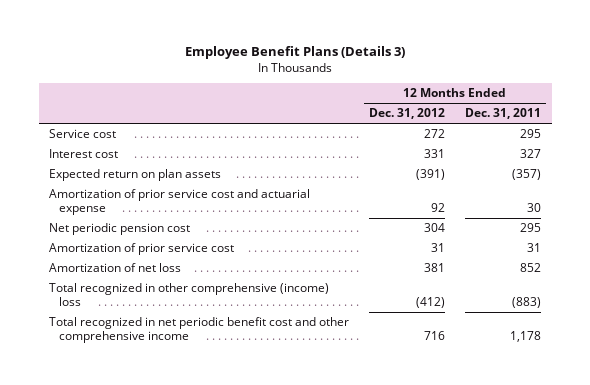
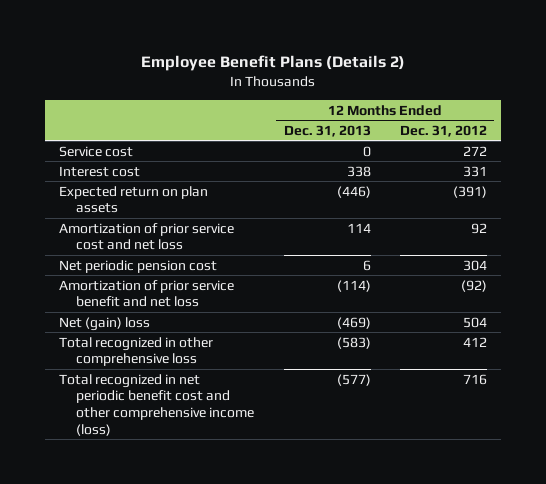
- Employee Benefit Plans (Details 3)
+ Employee Benefit Plans (Details 2)
- | 12 Months Ended Dec. 31, 2012 | 12 Months Ended Dec. 31, 2011
+ | 12 Months Ended Dec. 31, 2013 | 12 Months Ended Dec. 31, 2012
- Amortization of prior service cost and actuarial expense | 92 | 30
+ Amortization of prior service cost and net loss | 114 | 92
- Amortization of prior service cost | 31 | 31
- Amortization of net loss | 381 | 852
- Total recognized in other comprehensive (income) loss | (412) | (883)
- Total recognized in net periodic benefit cost and other comprehensive income | 716 | 1,178
+ Amortization of prior service benefit and net loss | (114) | (92)
+ Net (gain) loss | (469) | 504
+ Total recognized in other comprehensive loss | (583) | 412
+ Total recognized in net periodic benefit cost and other comprehensive income (loss) | (577) | 716

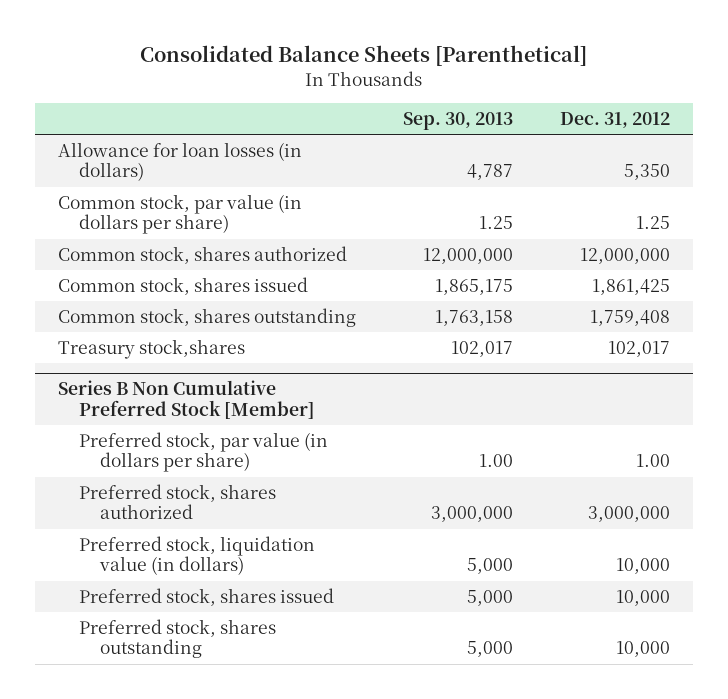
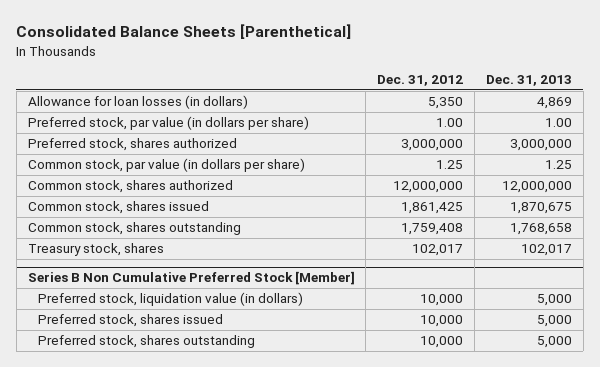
- | Sep. 30, 2013 | Dec. 31, 2012
+ | Dec. 31, 2012 | Dec. 31, 2013
+ Preferred stock, par value (in dollars per share) | 1.00 | 1.00
+ Preferred stock, shares authorized | 3,000,000 | 3,000,000
- Treasury stock,shares | 102,017 | 102,017
+ Treasury stock, shares | 102,017 | 102,017
@ Series B Non Cumulative Preferred Stock [Member]
- Preferred stock, par value (in dollars per share) | 1.00 | 1.00
- Preferred stock, shares authorized | 3,000,000 | 3,000,000

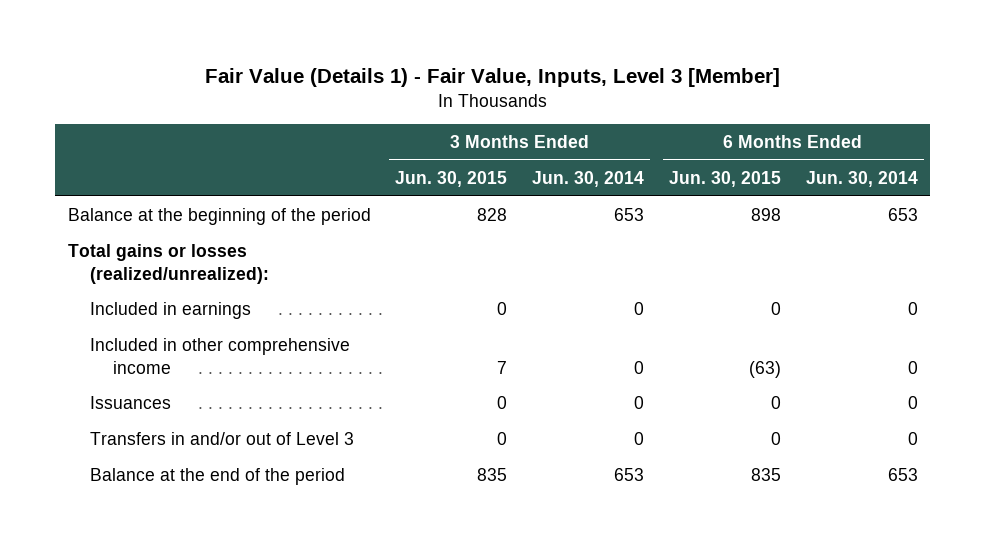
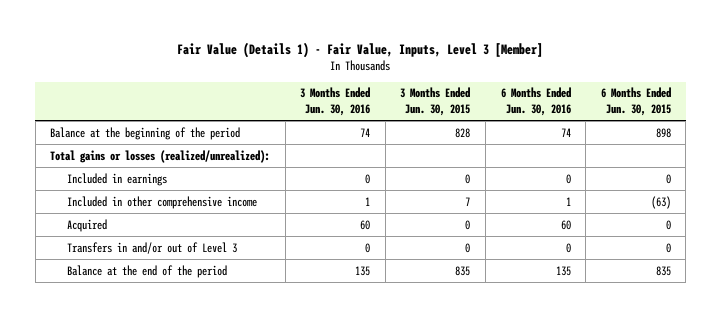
- | 3 Months Ended Jun. 30, 2015 | 3 Months Ended Jun. 30, 2014 | 6 Months Ended Jun. 30, 2015 | 6 Months Ended Jun. 30, 2014
+ | 3 Months Ended Jun. 30, 2016 | 3 Months Ended Jun. 30, 2015 | 6 Months Ended Jun. 30, 2016 | 6 Months Ended Jun. 30, 2015
- Issuances | 0 | 0 | 0 | 0
+ Acquired | 60 | 0 | 60 | 0

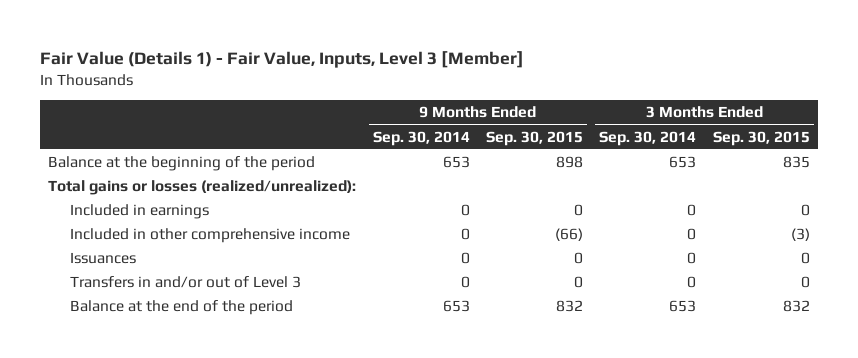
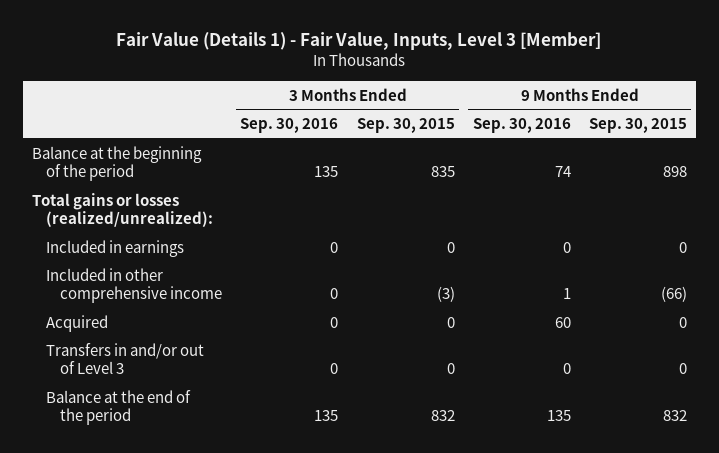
- | 9 Months Ended Sep. 30, 2014 | 9 Months Ended Sep. 30, 2015 | 3 Months Ended Sep. 30, 2014 | 3 Months Ended Sep. 30, 2015
+ | 3 Months Ended Sep. 30, 2016 | 3 Months Ended Sep. 30, 2015 | 9 Months Ended Sep. 30, 2016 | 9 Months Ended Sep. 30, 2015
- Issuances | 0 | 0 | 0 | 0
+ Acquired | 0 | 0 | 60 | 0

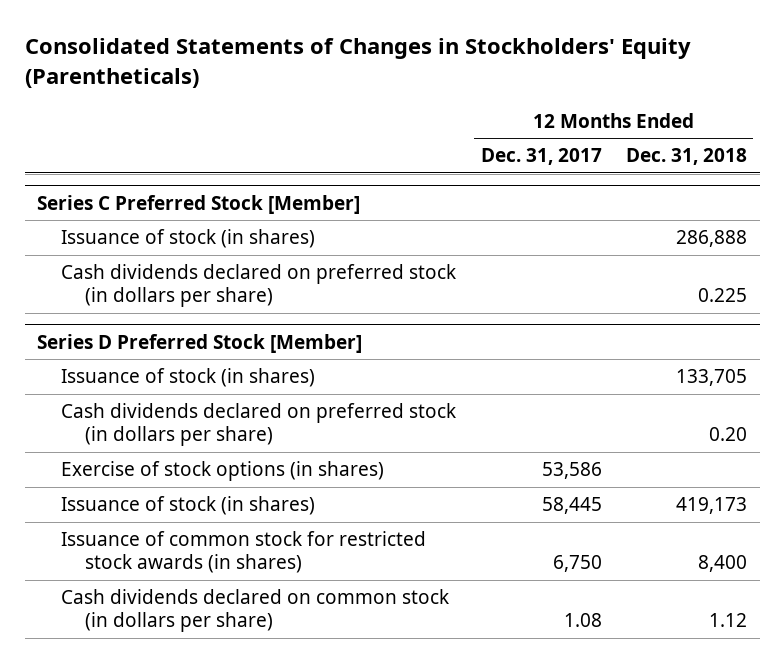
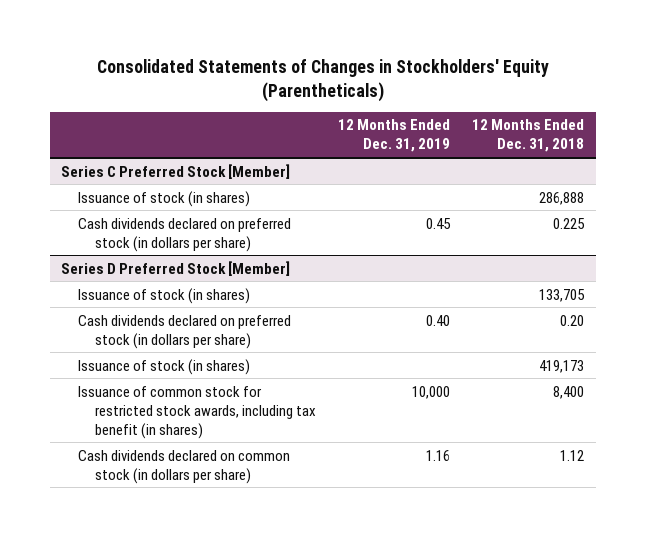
- | 12 Months Ended Dec. 31, 2017 | 12 Months Ended Dec. 31, 2018
+ | 12 Months Ended Dec. 31, 2019 | 12 Months Ended Dec. 31, 2018
@ Series D Preferred Stock [Member]
- Exercise of stock options (in shares) | 53,586 |
- Issuance of common stock for restricted stock awards (in shares) | 6,750 | 8,400
+ Issuance of common stock for restricted stock awards, including tax benefit (in shares) | 10,000 | 8,400

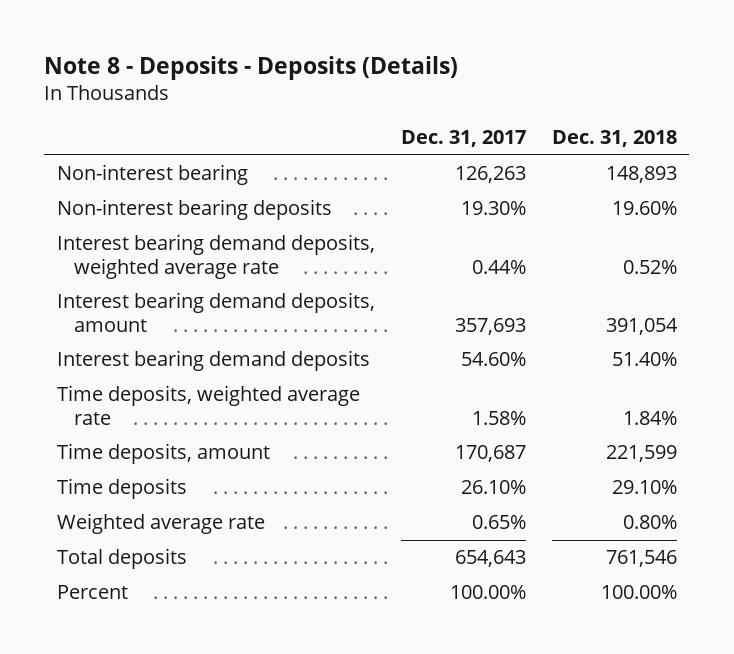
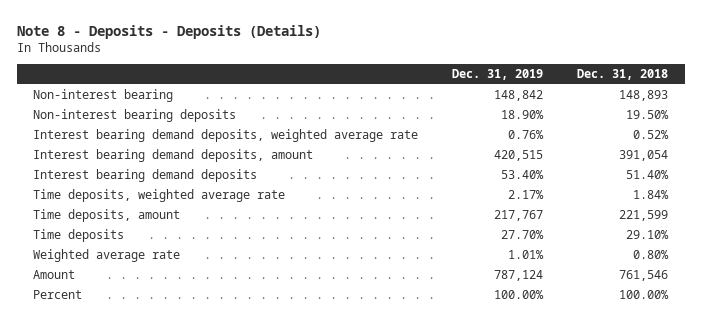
- | Dec. 31, 2017 | Dec. 31, 2018
+ | Dec. 31, 2019 | Dec. 31, 2018
- Non-interest bearing deposits | 19.30% | 19.60%
+ Non-interest bearing deposits | 18.90% | 19.50%
- Total deposits | 654,643 | 761,546
+ Amount | 787,124 | 761,546

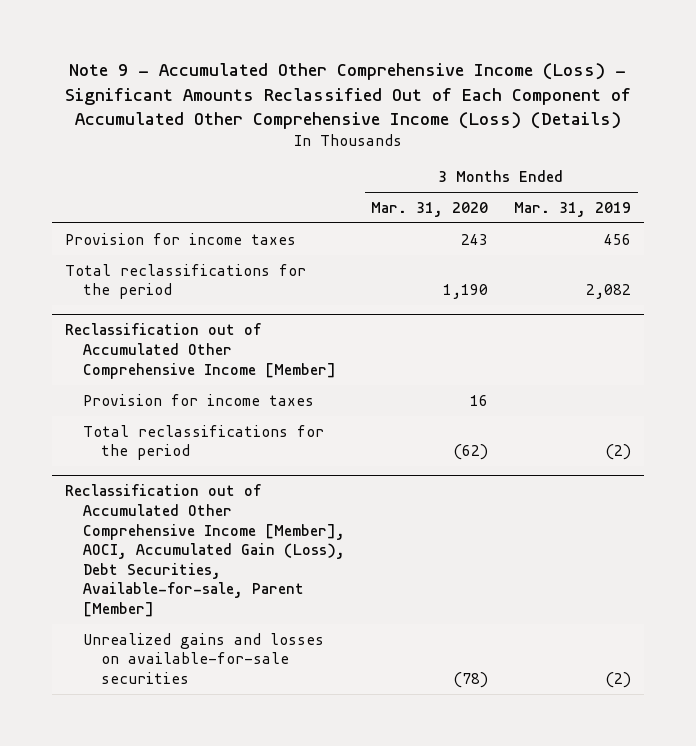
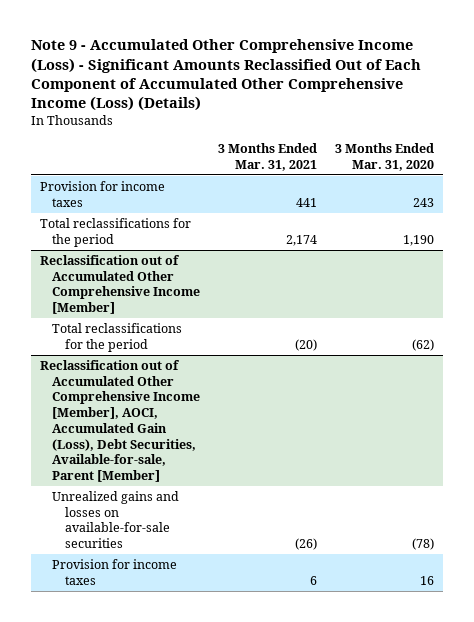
- | 3 Months Ended Mar. 31, 2020 | 3 Months Ended Mar. 31, 2019
+ | 3 Months Ended Mar. 31, 2021 | 3 Months Ended Mar. 31, 2020
@ Reclassification out of Accumulated Other Comprehensive Income [Member]
- Provision for income taxes | 16 |
@ Reclassification out of Accumulated Other Comprehensive Income [Member], AOCI, Accumulated Gain (Loss), Debt Securities, Available-for-sale, Parent [Member]
+ Provision for income taxes | 6 | 16

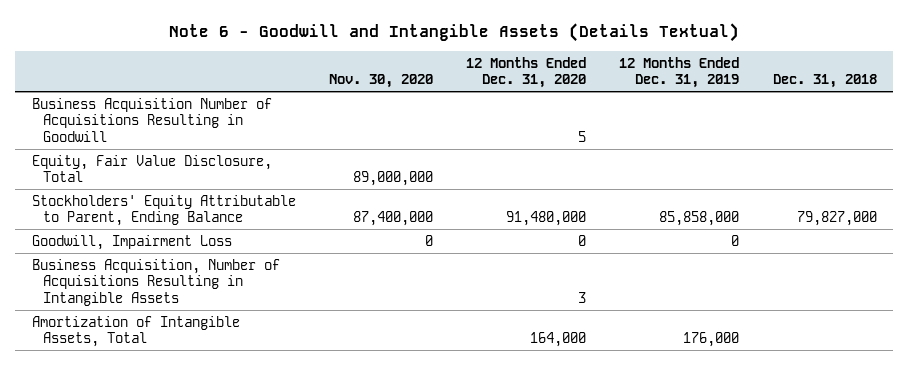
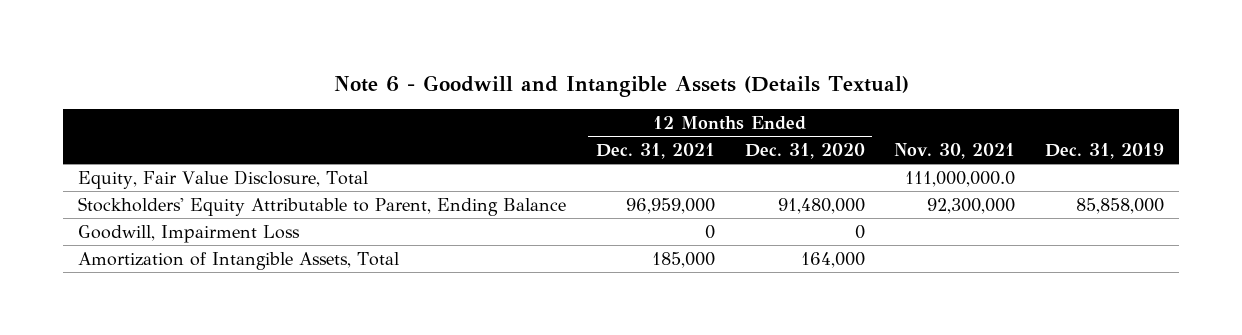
- | Nov. 30, 2020 | 12 Months Ended Dec. 31, 2020 | 12 Months Ended Dec. 31, 2019 | Dec. 31, 2018
+ | 12 Months Ended Dec. 31, 2021 | 12 Months Ended Dec. 31, 2020 | Nov. 30, 2021 | Dec. 31, 2019
- Business Acquisition Number of Acquisitions Resulting in Goodwill | | 5 | |
- Business Acquisition, Number of Acquisitions Resulting in Intangible Assets | | 3 | |

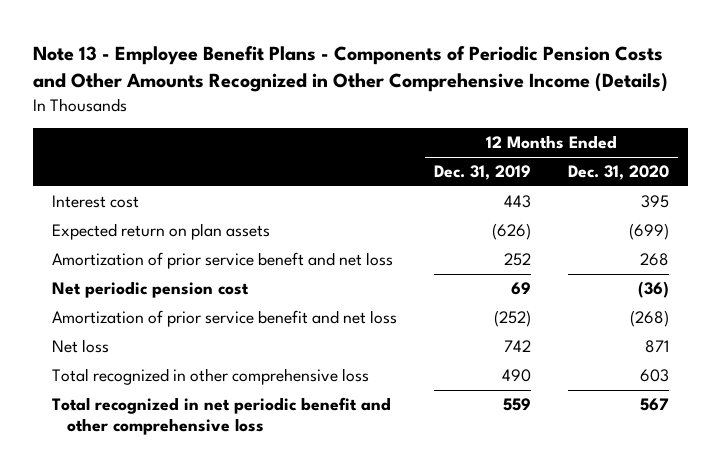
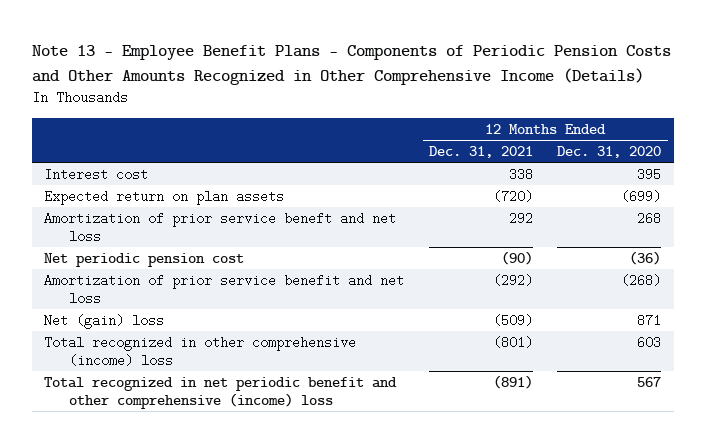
- | 12 Months Ended Dec. 31, 2019 | 12 Months Ended Dec. 31, 2020
+ | 12 Months Ended Dec. 31, 2021 | 12 Months Ended Dec. 31, 2020
- Net loss | 742 | 871
- Total recognized in other comprehensive loss | 490 | 603
- Total recognized in net periodic benefit and other comprehensive loss | 559 | 567
+ Net (gain) loss | (509) | 871
+ Total recognized in other comprehensive (income) loss | (801) | 603
+ Total recognized in net periodic benefit and other comprehensive (income) loss | (891) | 567

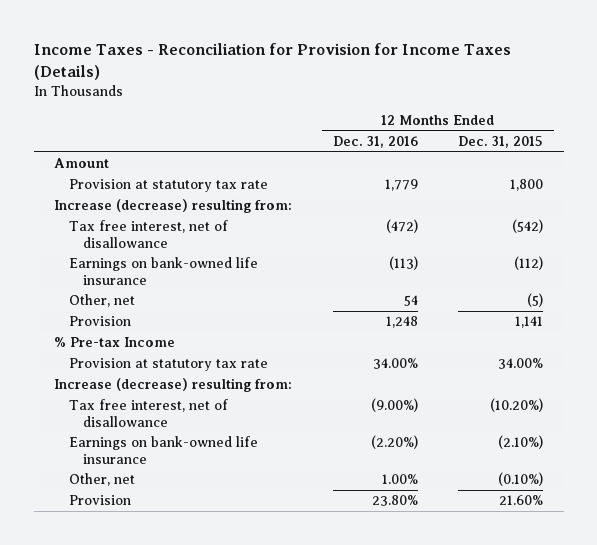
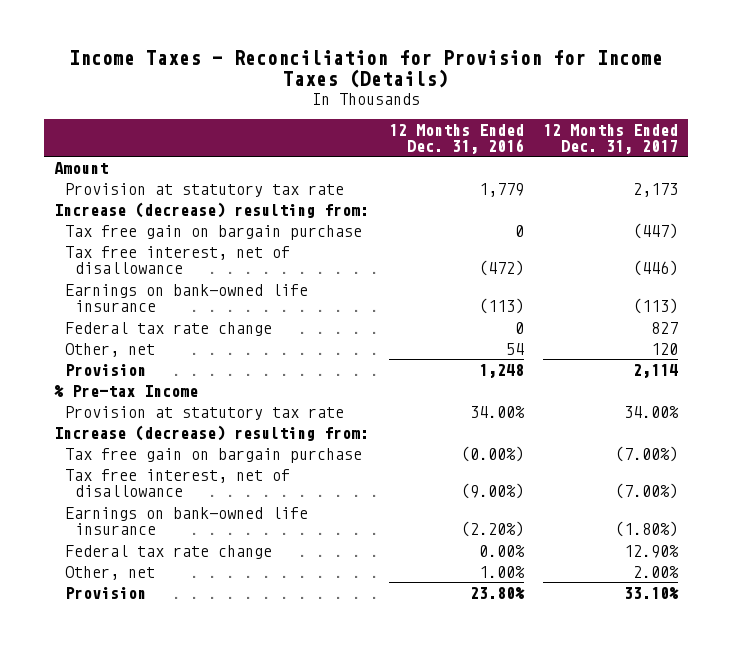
- | 12 Months Ended Dec. 31, 2016 | 12 Months Ended Dec. 31, 2015
+ | 12 Months Ended Dec. 31, 2016 | 12 Months Ended Dec. 31, 2017
+ Tax free gain on bargain purchase | 0 | (447)
+ Federal tax rate change | 0 | 827
+ Tax free gain on bargain purchase | (0.00%) | (7.00%)
+ Federal tax rate change | 0.00% | 12.90%

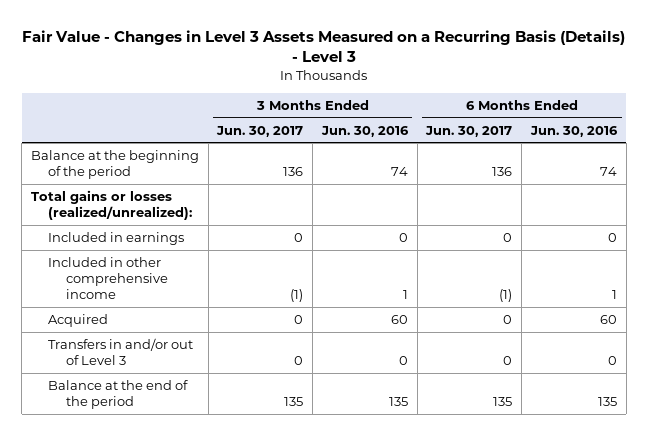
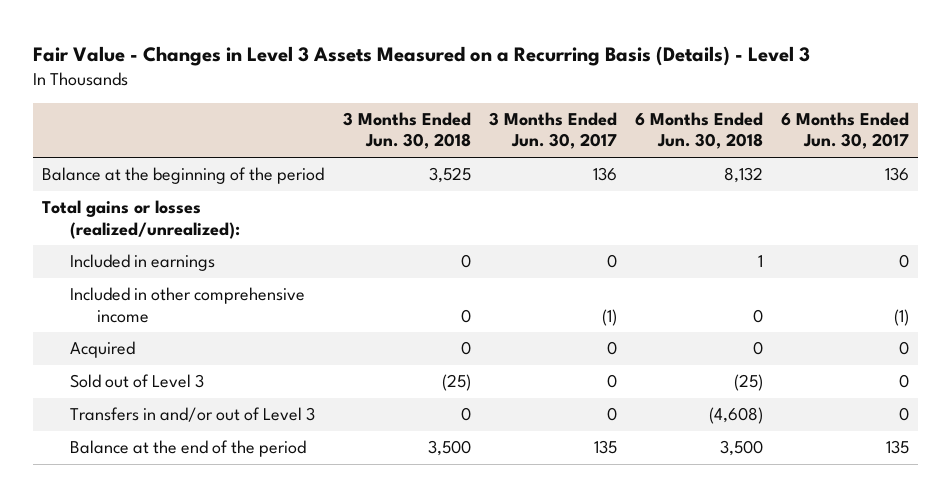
- | 3 Months Ended Jun. 30, 2017 | 3 Months Ended Jun. 30, 2016 | 6 Months Ended Jun. 30, 2017 | 6 Months Ended Jun. 30, 2016
+ | 3 Months Ended Jun. 30, 2018 | 3 Months Ended Jun. 30, 2017 | 6 Months Ended Jun. 30, 2018 | 6 Months Ended Jun. 30, 2017
+ Sold out of Level 3 | (25) | 0 | (25) | 0

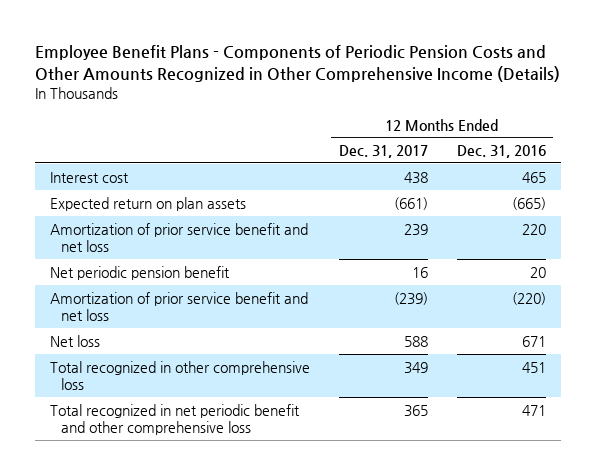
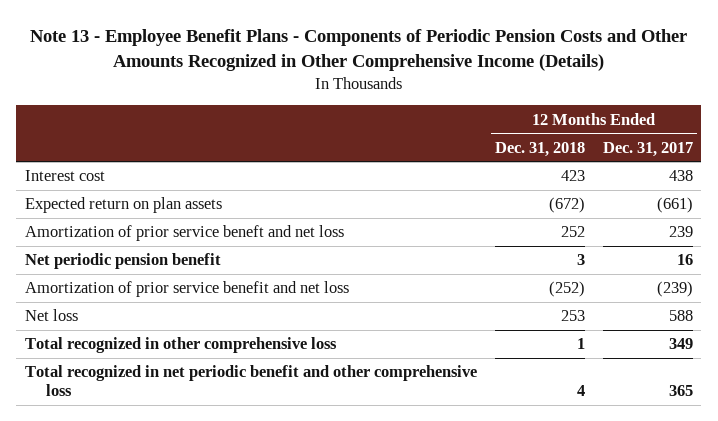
- Employee Benefit Plans - Components of Periodic Pension Costs and Other Amounts Recognized in Other Comprehensive Income (Details)
+ Note 13 - Employee Benefit Plans - Components of Periodic Pension Costs and Other Amounts Recognized in Other Comprehensive Income (Details)
- | 12 Months Ended Dec. 31, 2017 | 12 Months Ended Dec. 31, 2016
+ | 12 Months Ended Dec. 31, 2018 | 12 Months Ended Dec. 31, 2017
- Amortization of prior service benefit and net loss | 239 | 220
+ Amortization of prior service beneft and net loss | 252 | 239

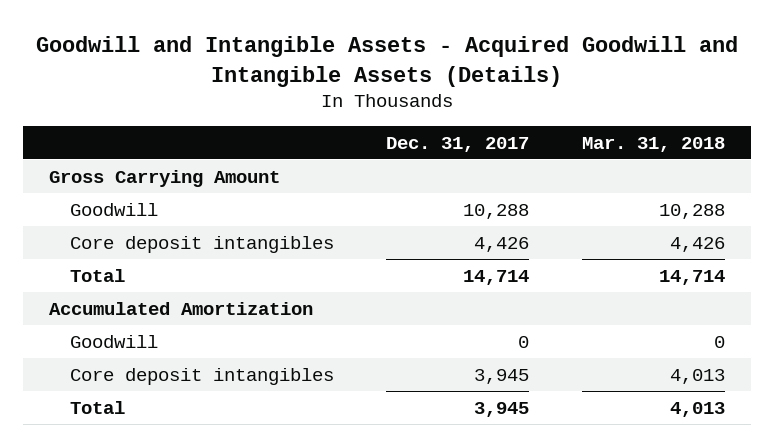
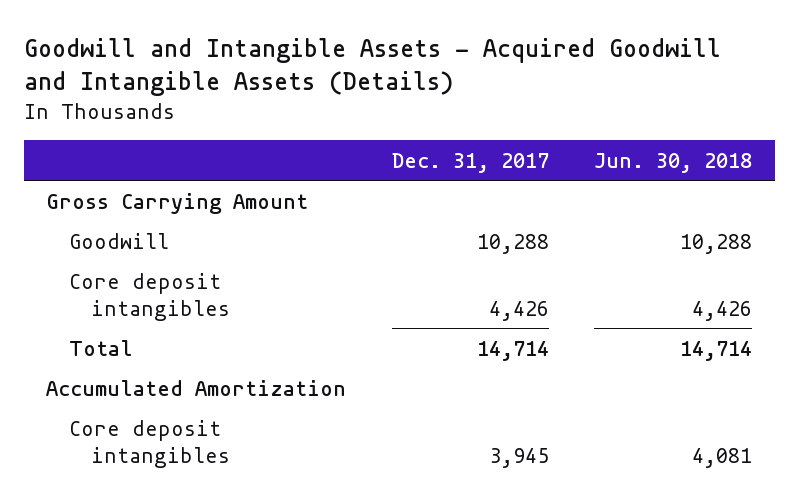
- | Dec. 31, 2017 | Mar. 31, 2018
+ | Dec. 31, 2017 | Jun. 30, 2018
- Goodwill | 0 | 0
- Total | 3,945 | 4,013

